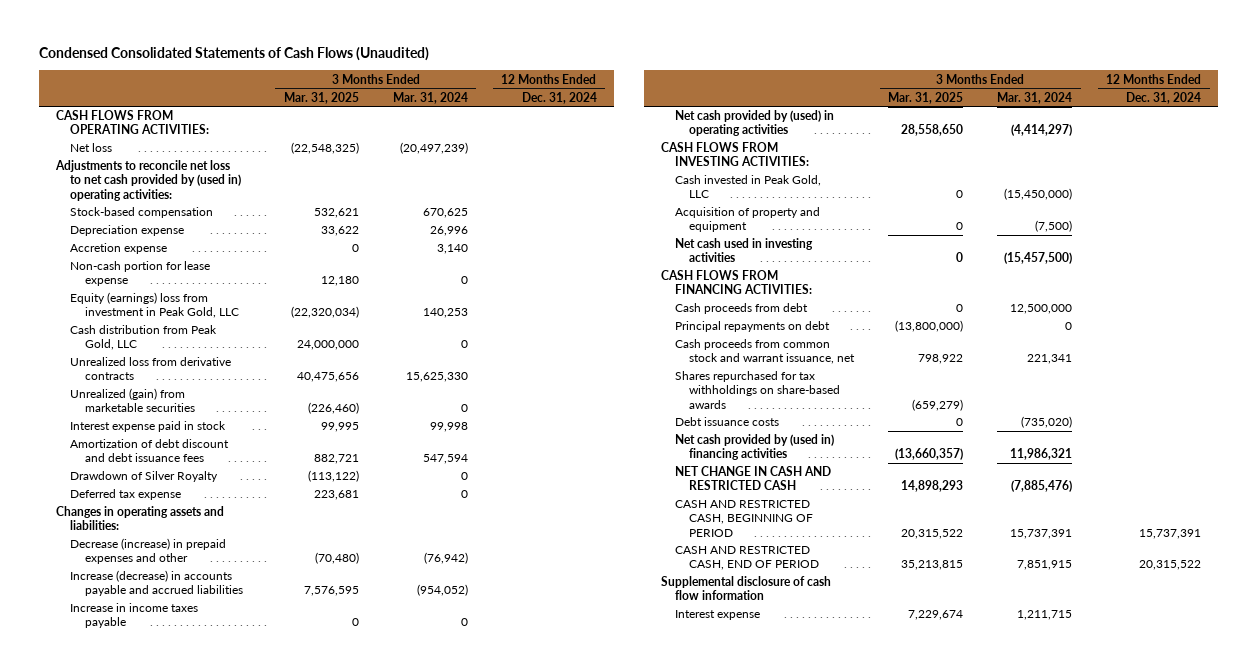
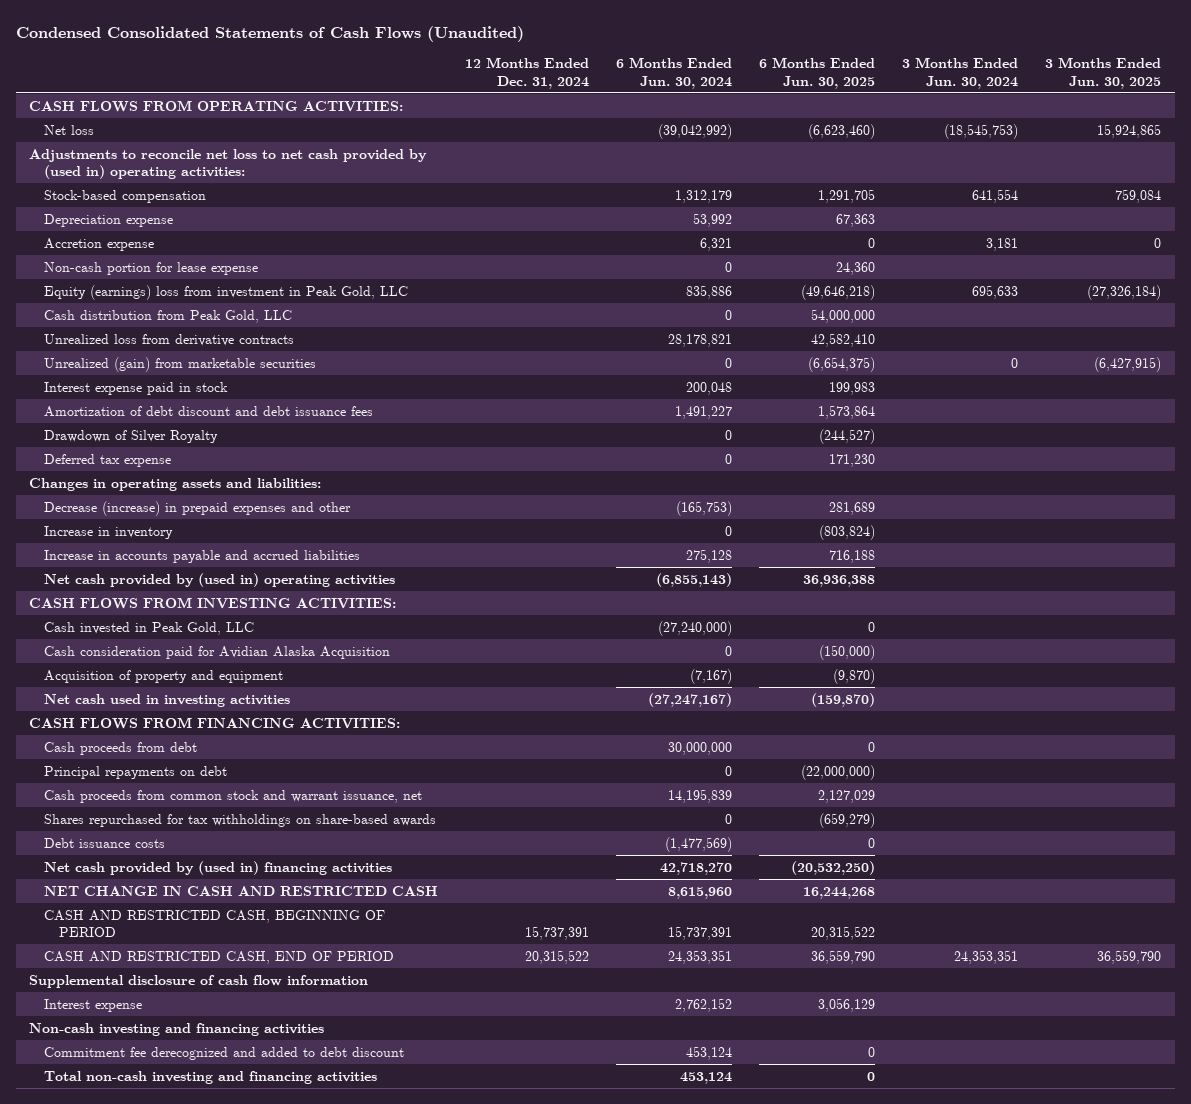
- | 3 Months Ended Mar. 31, 2025 | 3 Months Ended Mar. 31, 2024 | 12 Months Ended Dec. 31, 2024
+ | 12 Months Ended Dec. 31, 2024 | 6 Months Ended Jun. 30, 2024 | 6 Months Ended Jun. 30, 2025 | 3 Months Ended Jun. 30, 2024 | 3 Months Ended Jun. 30, 2025
- Increase (decrease) in accounts payable and accrued liabilities | 7,576,595 | (954,052) |
- Increase in income taxes payable | 0 | 0 |
- Net cash provided by (used) in operating activities | 28,558,650 | (4,414,297) |
+ Increase in inventory | | 0 | (803,824) | |
+ Increase in accounts payable and accrued liabilities | | 275,128 | 716,188 | |
+ Net cash provided by (used in) operating activities | | (6,855,143) | 36,936,388 | |
+ Cash consideration paid for Avidian Alaska Acquisition | | 0 | (150,000) | |
+ Non-cash investing and financing activities
+ Commitment fee derecognized and added to debt discount | | 453,124 | 0 | |
+ Total non-cash investing and financing activities | | 453,124 | 0 | |

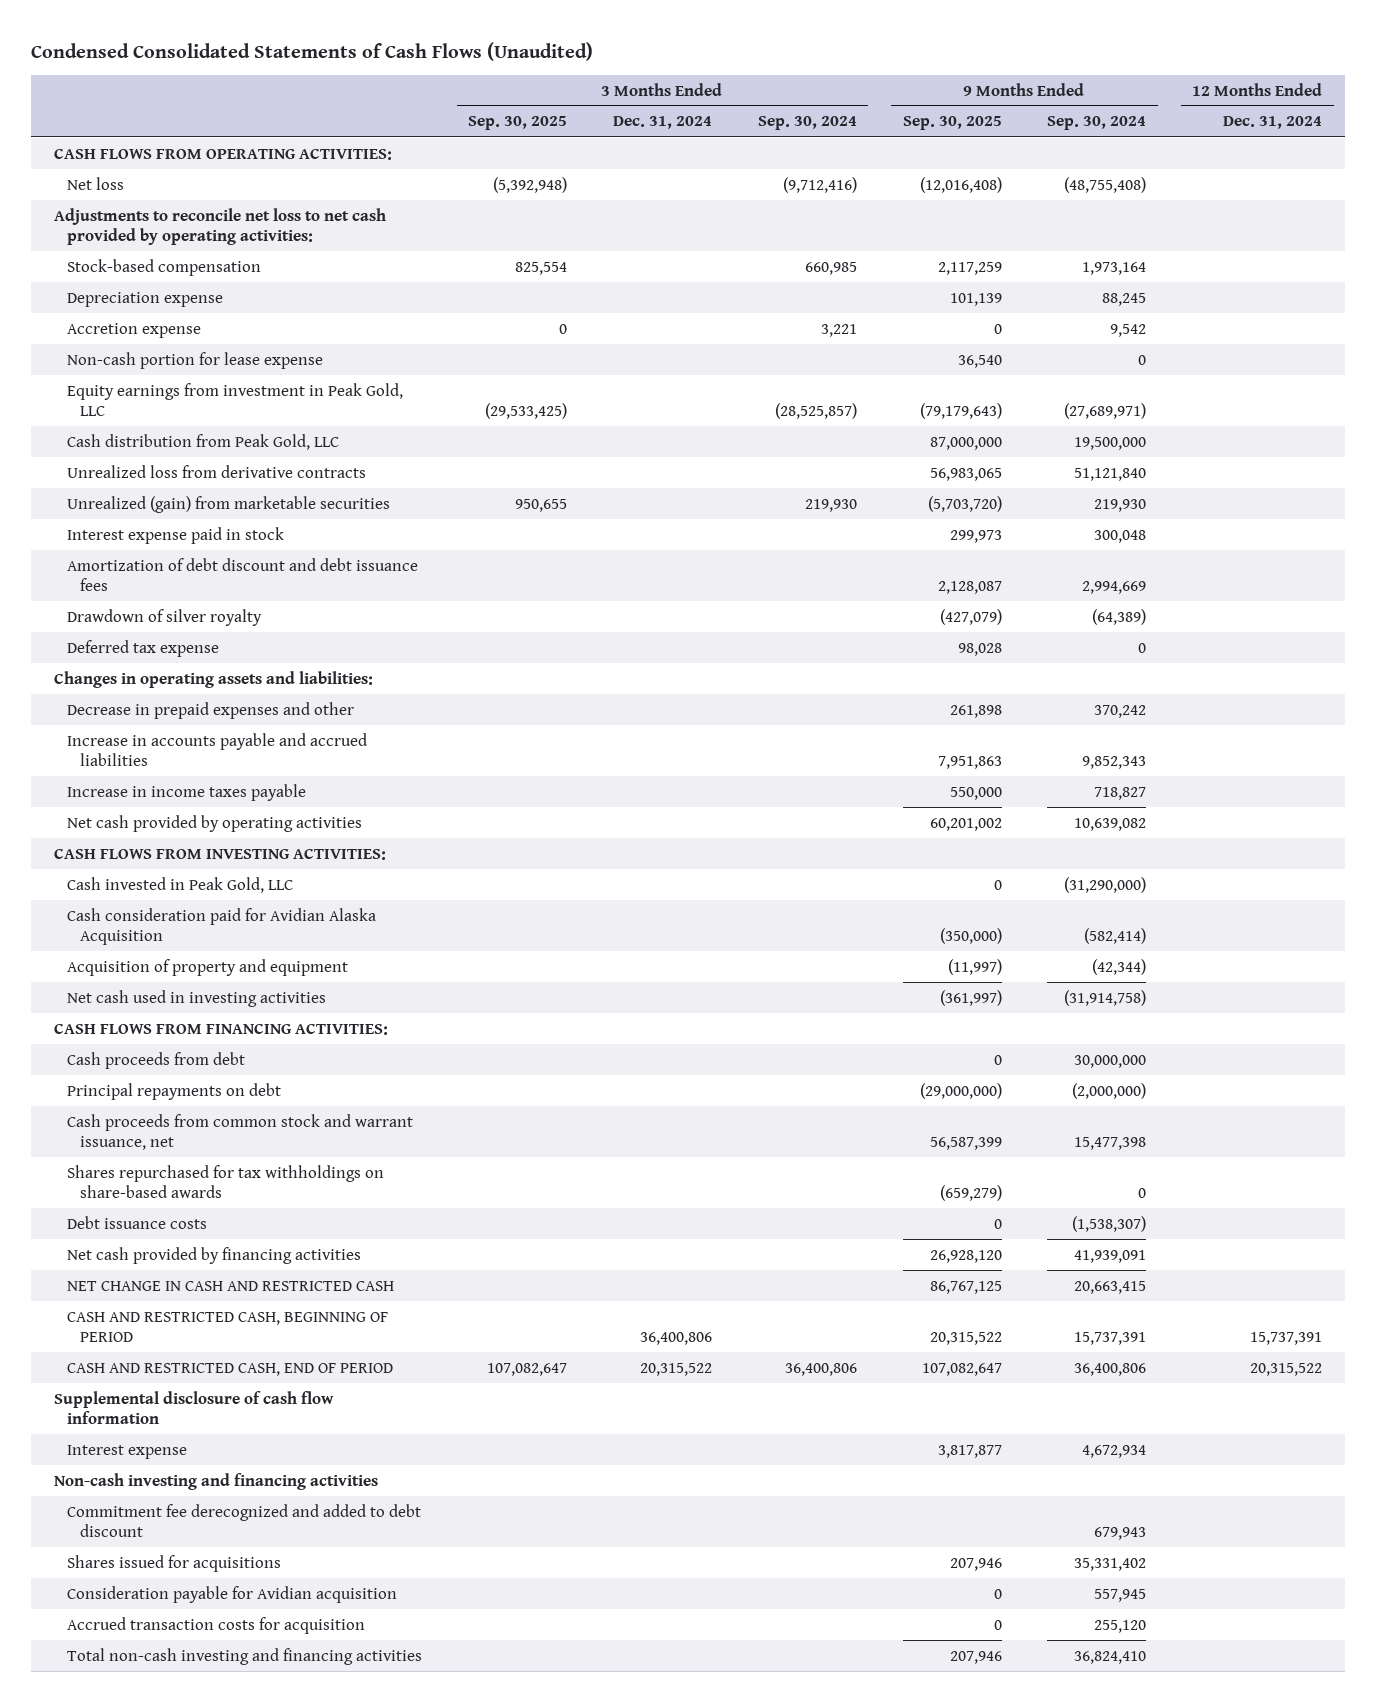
- | 12 Months Ended Dec. 31, 2024 | 6 Months Ended Jun. 30, 2024 | 6 Months Ended Jun. 30, 2025 | 3 Months Ended Jun. 30, 2024 | 3 Months Ended Jun. 30, 2025
+ | 3 Months Ended Sep. 30, 2025 | 3 Months Ended Dec. 31, 2024 | 3 Months Ended Sep. 30, 2024 | 9 Months Ended Sep. 30, 2025 | 9 Months Ended Sep. 30, 2024 | 12 Months Ended Dec. 31, 2024
- Adjustments to reconcile net loss to net cash provided by (used in) operating activities:
+ Adjustments to reconcile net loss to net cash provided by operating activities:
- Equity (earnings) loss from investment in Peak Gold, LLC | | 835,886 | (49,646,218) | 695,633 | (27,326,184)
+ Equity earnings from investment in Peak Gold, LLC | (29,533,425) | | (28,525,857) | (79,179,643) | (27,689,971) |
- Drawdown of Silver Royalty | | 0 | (244,527) | |
+ Drawdown of silver royalty | | | | (427,079) | (64,389) |
- Decrease (increase) in prepaid expenses and other | | (165,753) | 281,689 | |
- Increase in inventory | | 0 | (803,824) | |
+ Decrease in prepaid expenses and other | | | | 261,898 | 370,242 |
- Net cash provided by (used in) operating activities | | (6,855,143) | 36,936,388 | |
+ Increase in income taxes payable | | | | 550,000 | 718,827 |
+ Net cash provided by operating activities | | | | 60,201,002 | 10,639,082 |
- Net cash provided by (used in) financing activities | | 42,718,270 | (20,532,250) | |
+ Net cash provided by financing activities | | | | 26,928,120 | 41,939,091 |
+ Shares issued for acquisitions | | | | 207,946 | 35,331,402 |
+ Consideration payable for Avidian acquisition | | | | 0 | 557,945 |
+ Accrued transaction costs for acquisition | | | | 0 | 255,120 |

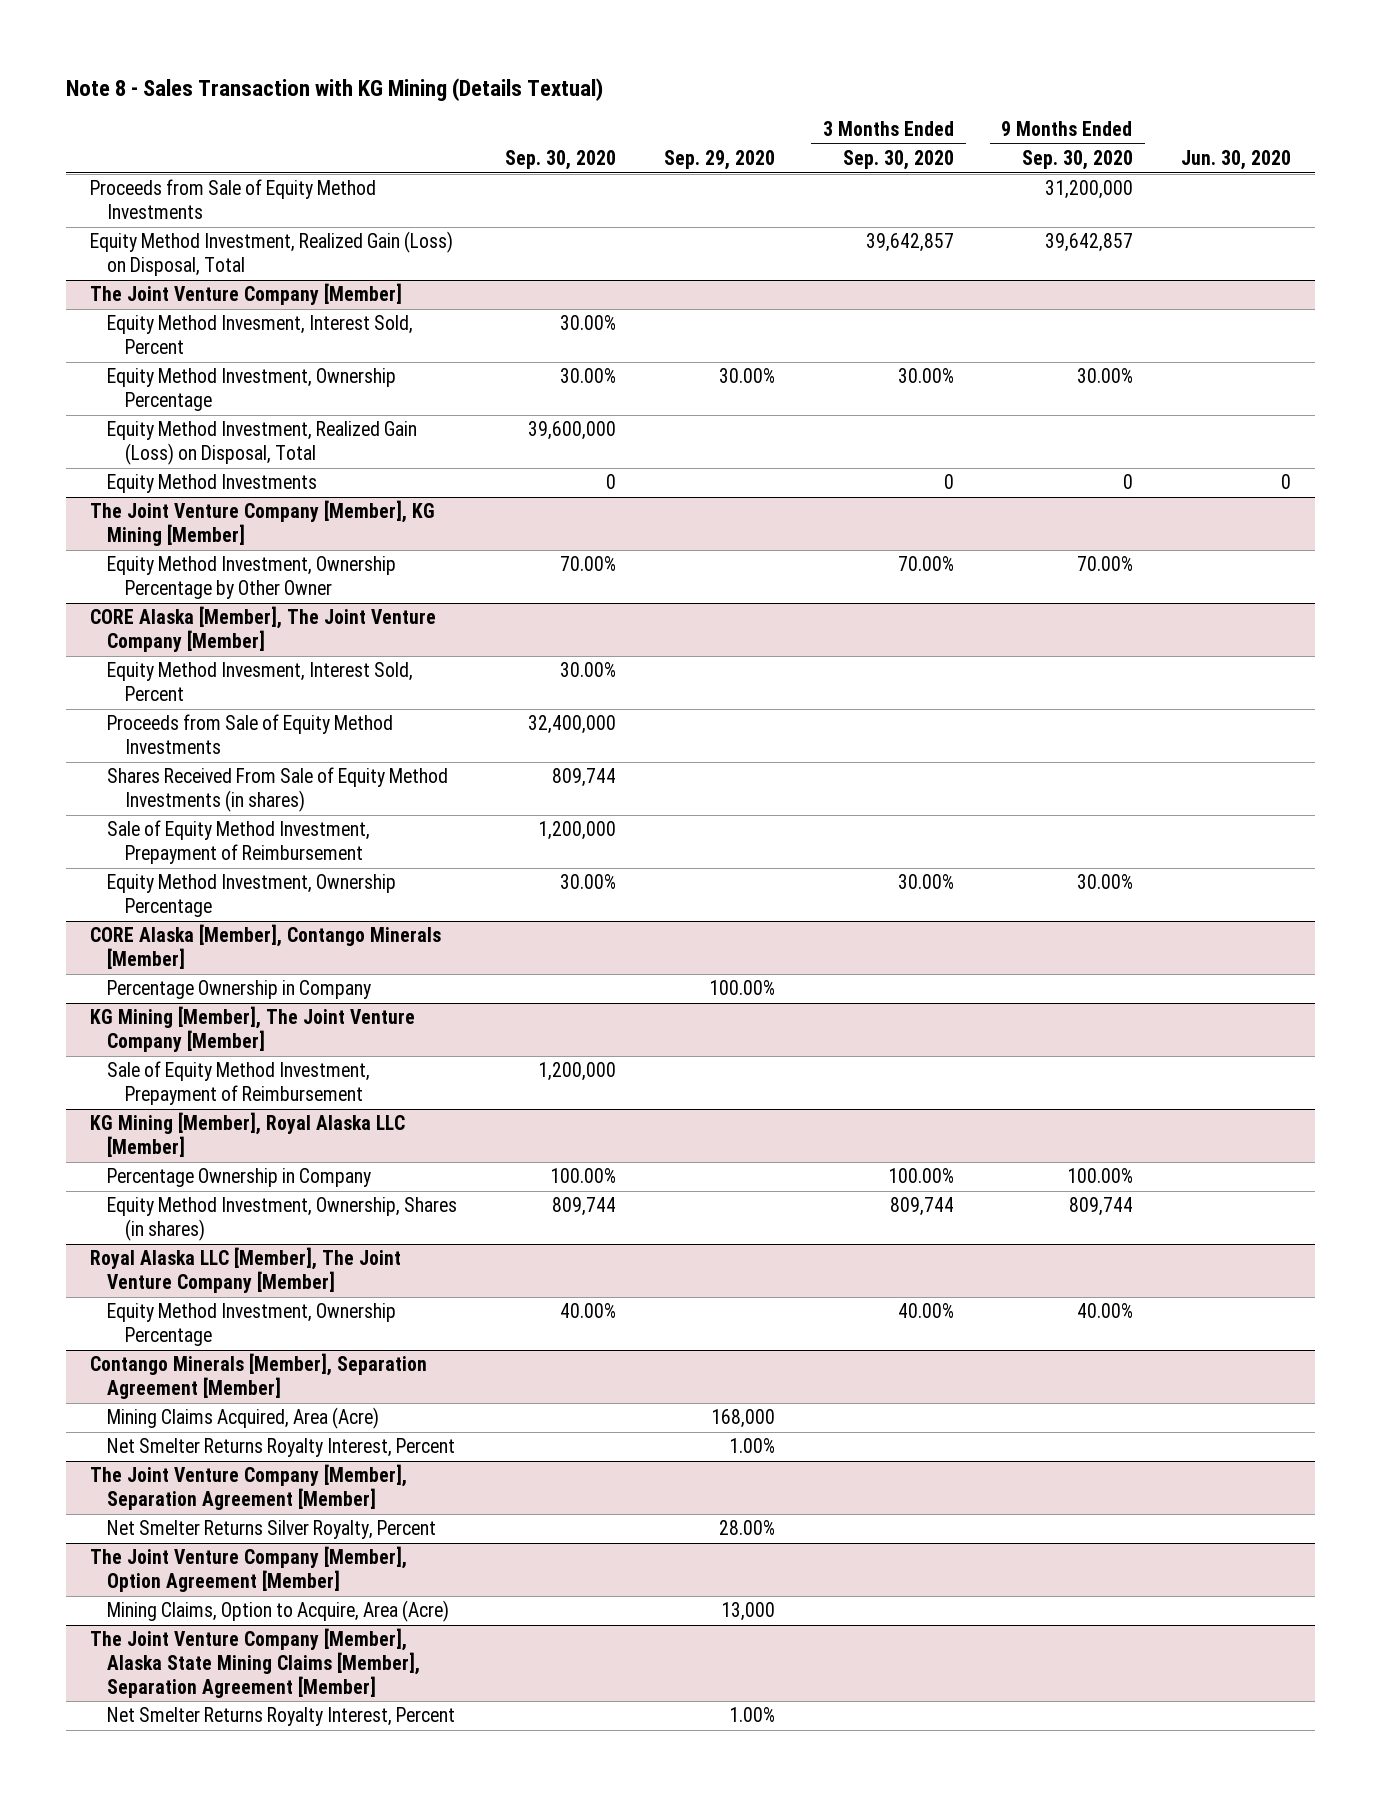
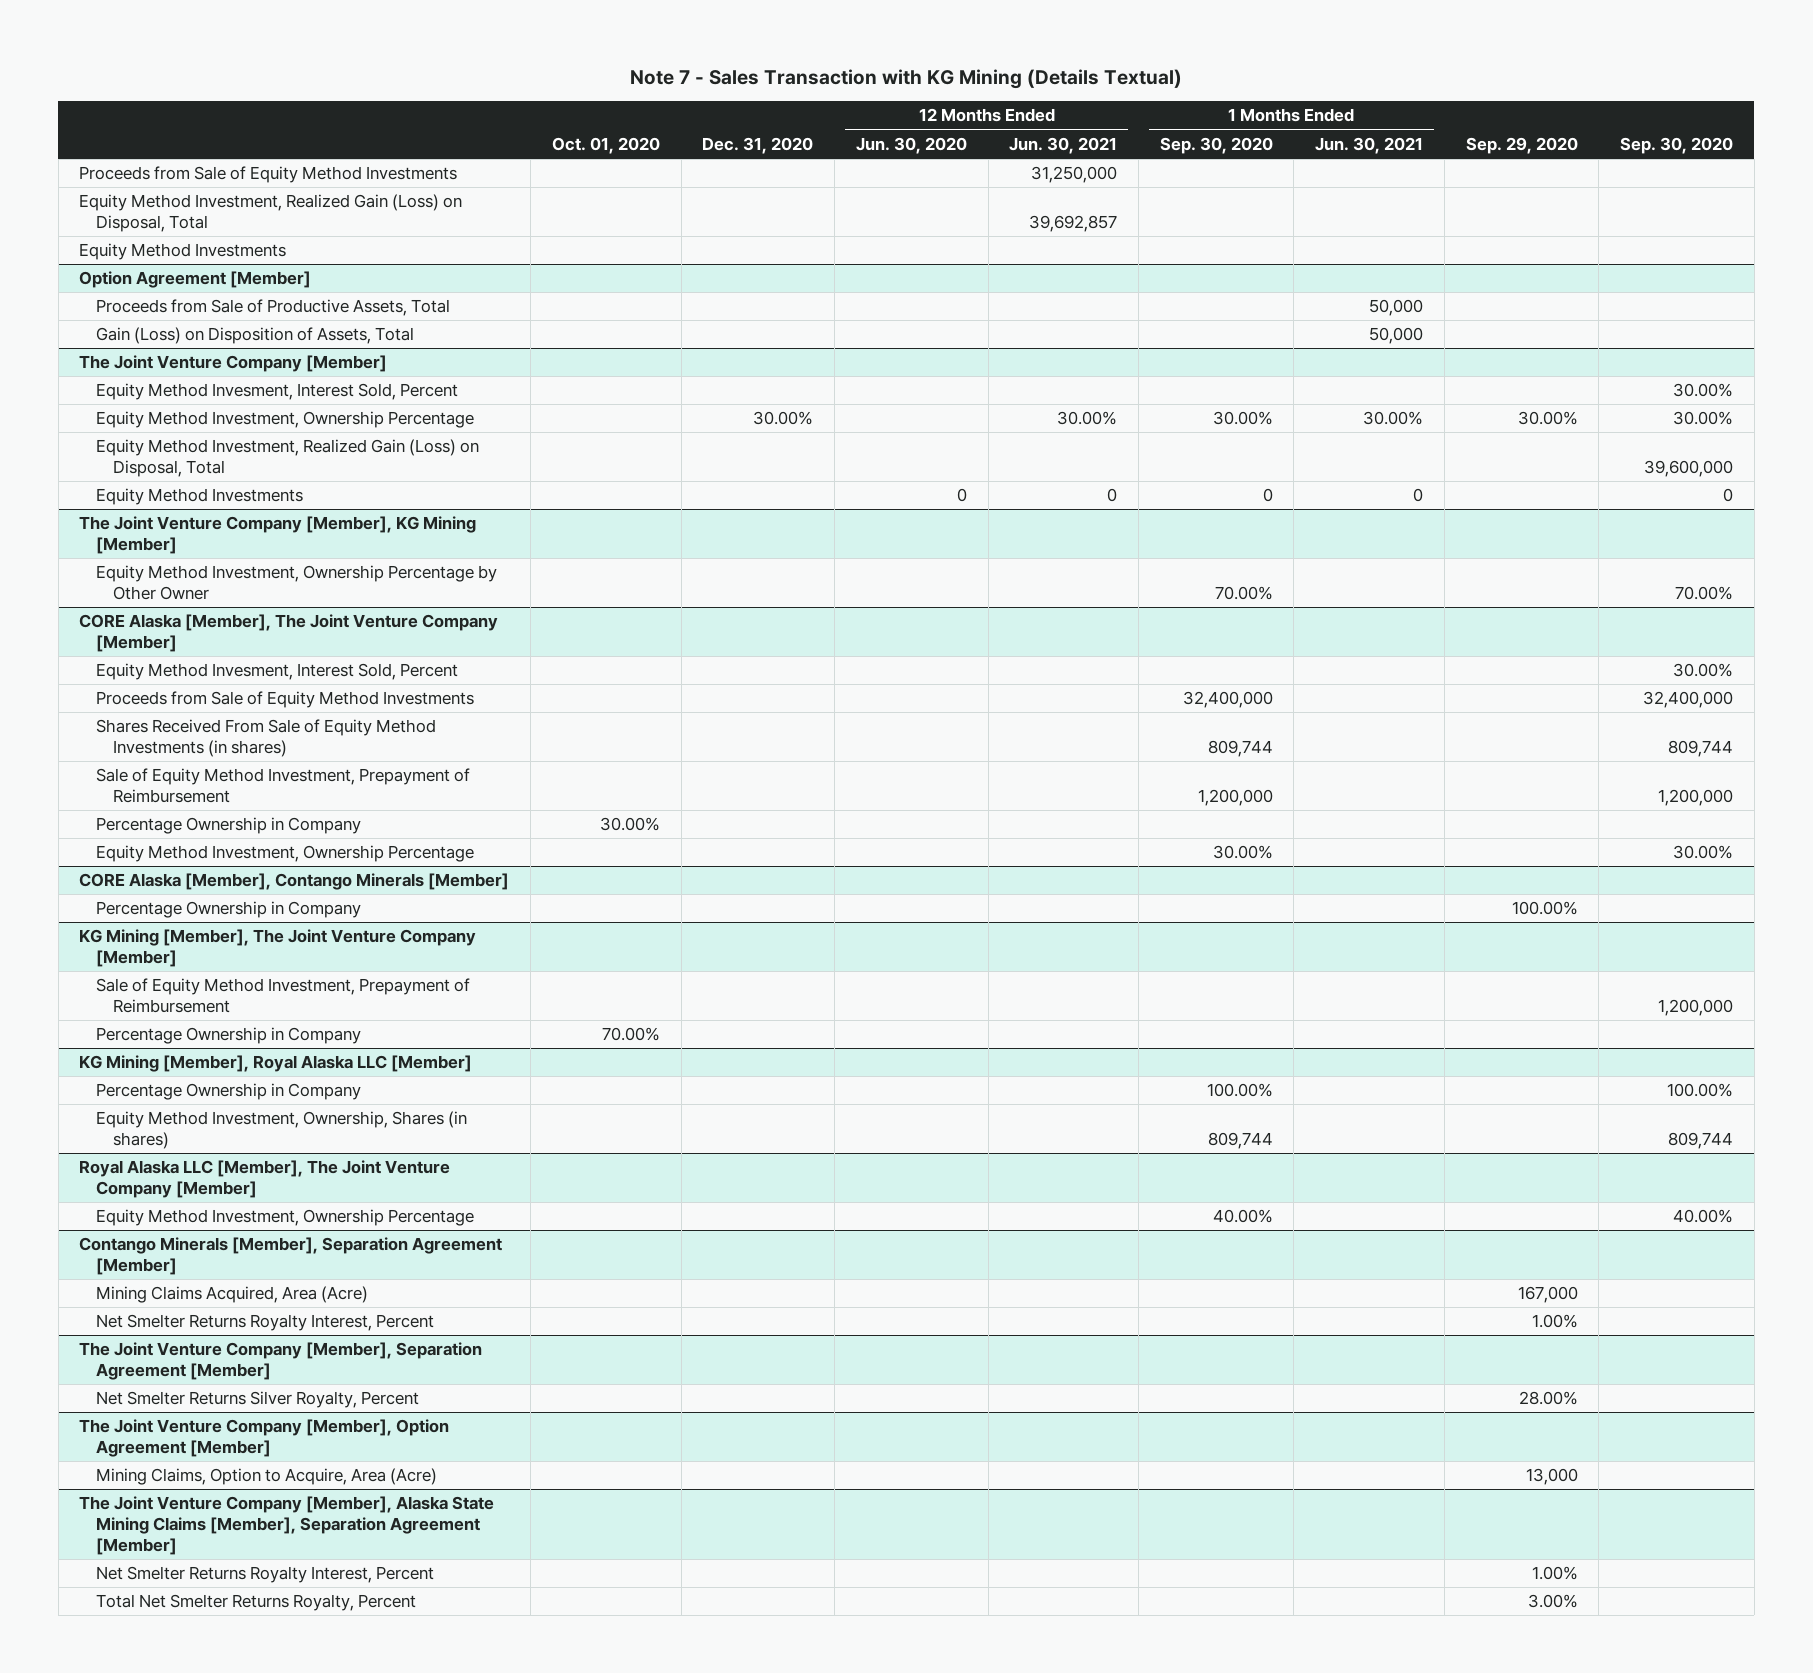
- Note 8 - Sales Transaction with KG Mining (Details Textual)
+ Note 7 - Sales Transaction with KG Mining (Details Textual)
- | Sep. 30, 2020 | Sep. 29, 2020 | 3 Months Ended Sep. 30, 2020 | 9 Months Ended Sep. 30, 2020 | Jun. 30, 2020
+ | Oct. 01, 2020 | Dec. 31, 2020 | 12 Months Ended Jun. 30, 2020 | 12 Months Ended Jun. 30, 2021 | 1 Months Ended Sep. 30, 2020 | 1 Months Ended Jun. 30, 2021 | Sep. 29, 2020 | Sep. 30, 2020
+ Equity Method Investments
+ Option Agreement [Member]
+ Proceeds from Sale of Productive Assets, Total | | | | | | 50,000 | |
+ Gain (Loss) on Disposition of Assets, Total | | | | | | 50,000 | |
@ CORE Alaska [Member], The Joint Venture Company [Member]
+ Percentage Ownership in Company | 30.00% | | | | | | |
@ KG Mining [Member], The Joint Venture Company [Member]
+ Percentage Ownership in Company | 70.00% | | | | | | |
@ Contango Minerals [Member], Separation Agreement [Member]
- Mining Claims Acquired, Area (Acre) | | 168,000 | | |
+ Mining Claims Acquired, Area (Acre) | | | | | | | 167,000 |
@ The Joint Venture Company [Member], Alaska State Mining Claims [Member], Separation Agreement [Member]
+ Total Net Smelter Returns Royalty, Percent | | | | | | | 3.00% |

